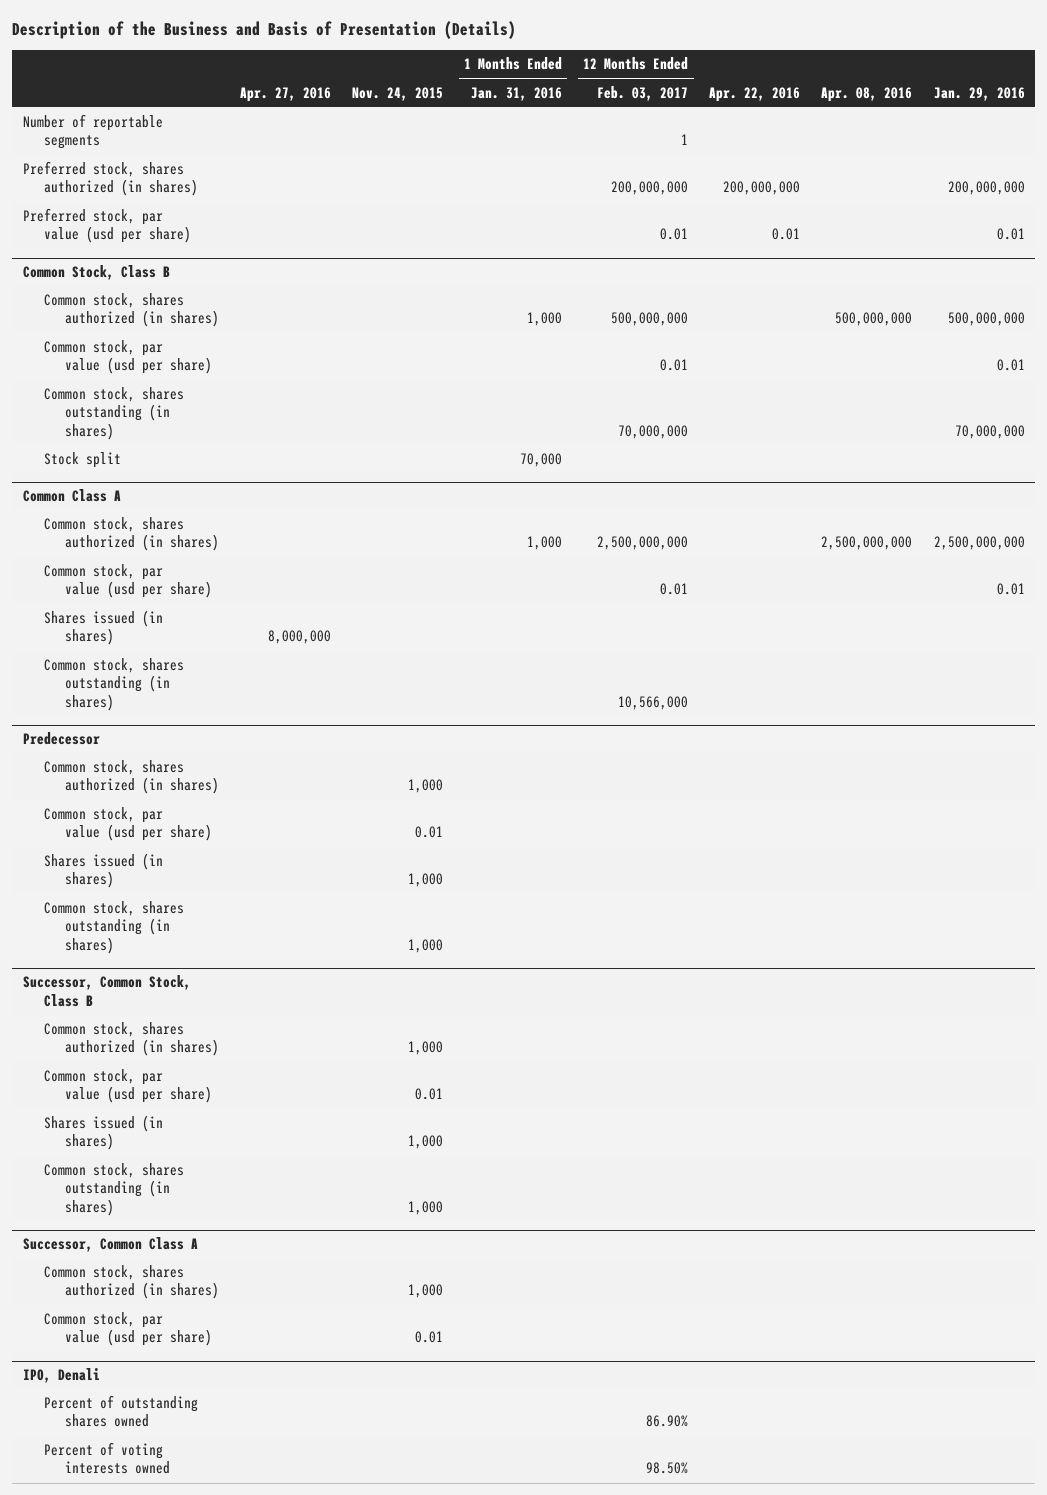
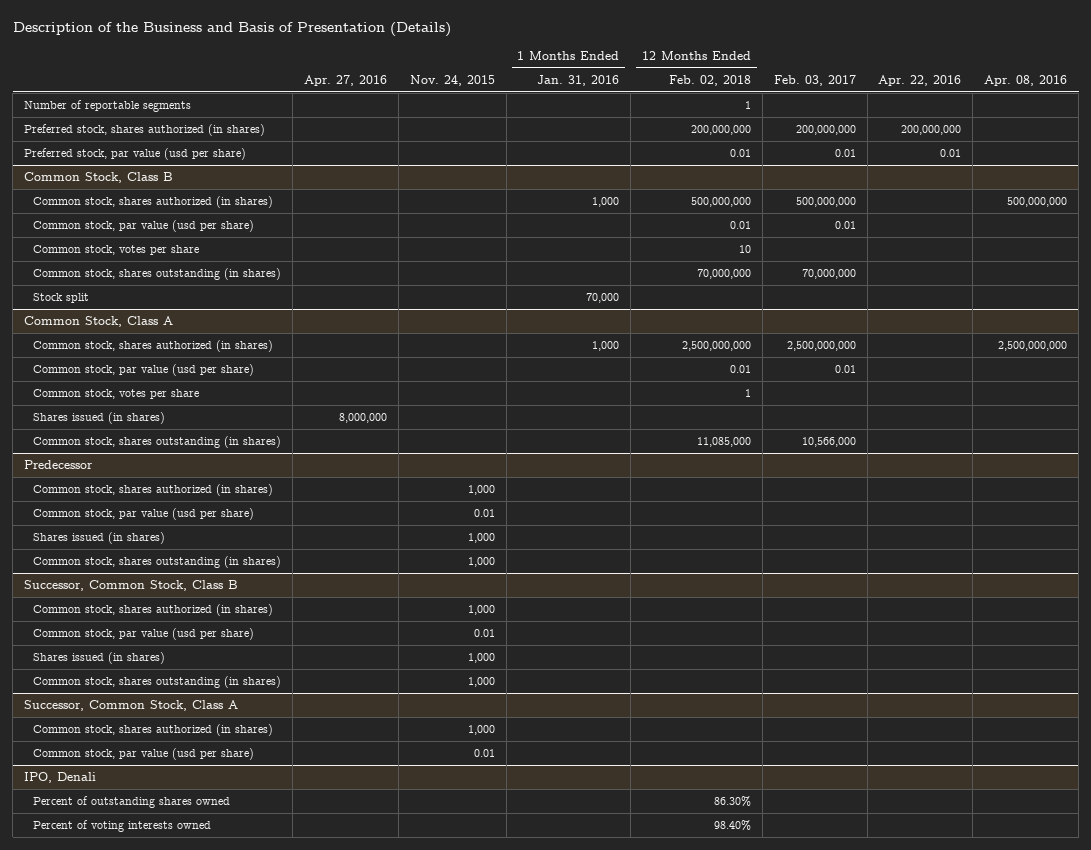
- | Apr. 27, 2016 | Nov. 24, 2015 | 1 Months Ended Jan. 31, 2016 | 12 Months Ended Feb. 03, 2017 | Apr. 22, 2016 | Apr. 08, 2016 | Jan. 29, 2016
+ | Apr. 27, 2016 | Nov. 24, 2015 | 1 Months Ended Jan. 31, 2016 | 12 Months Ended Feb. 02, 2018 | Feb. 03, 2017 | Apr. 22, 2016 | Apr. 08, 2016
@ Common Stock, Class B
+ Common stock, votes per share | | | | 10 | | |
- Common Class A
+ Common Stock, Class A
+ Common stock, votes per share | | | | 1 | | |
- Successor, Common Class A
+ Successor, Common Stock, Class A

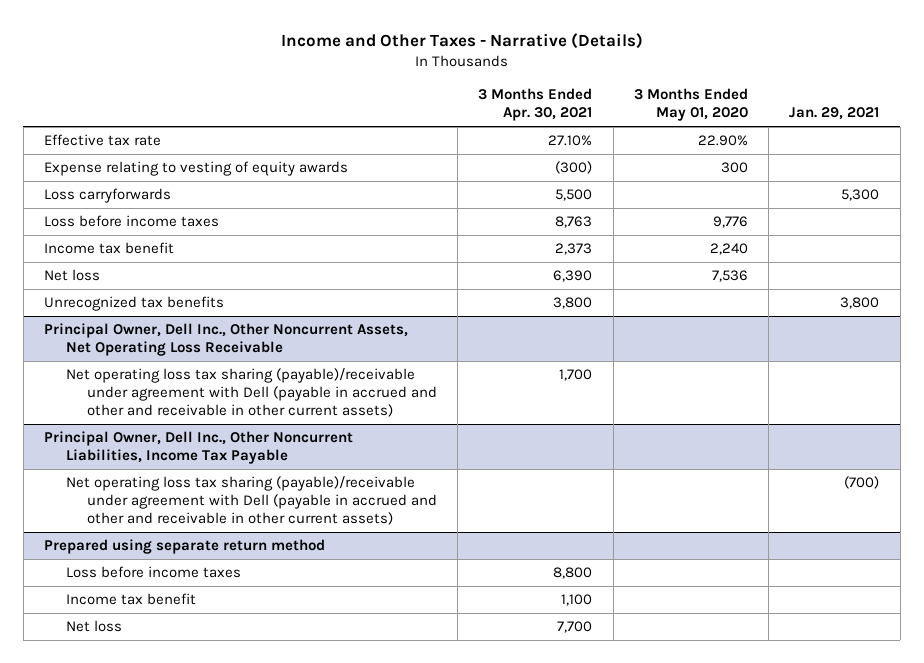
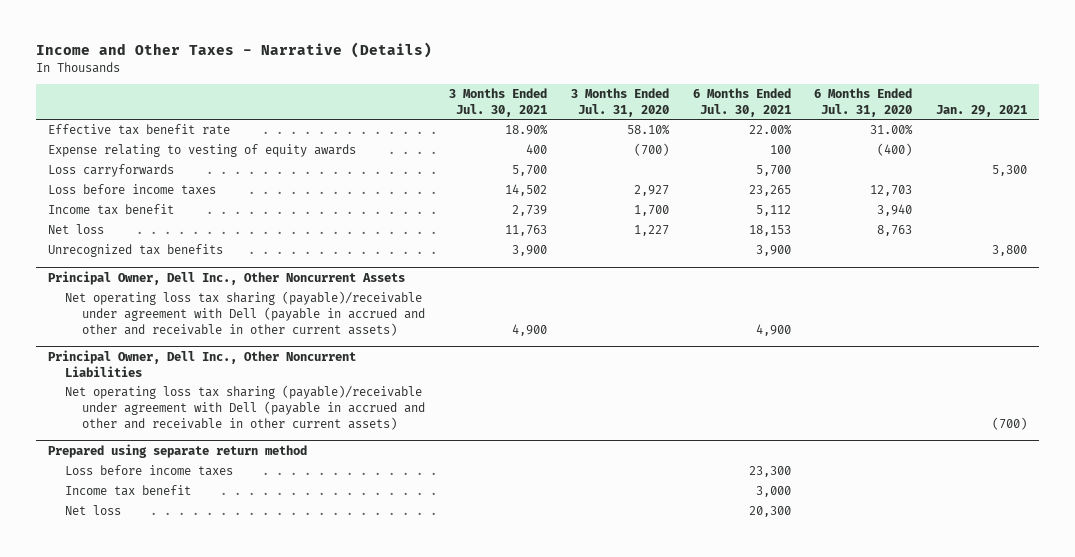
- | 3 Months Ended Apr. 30, 2021 | 3 Months Ended May 01, 2020 | Jan. 29, 2021
+ | 3 Months Ended Jul. 30, 2021 | 3 Months Ended Jul. 31, 2020 | 6 Months Ended Jul. 30, 2021 | 6 Months Ended Jul. 31, 2020 | Jan. 29, 2021
- Effective tax rate | 27.10% | 22.90% |
+ Effective tax benefit rate | 18.90% | 58.10% | 22.00% | 31.00% |
- Principal Owner, Dell Inc., Other Noncurrent Assets, Net Operating Loss Receivable
+ Principal Owner, Dell Inc., Other Noncurrent Assets
- Principal Owner, Dell Inc., Other Noncurrent Liabilities, Income Tax Payable
+ Principal Owner, Dell Inc., Other Noncurrent Liabilities

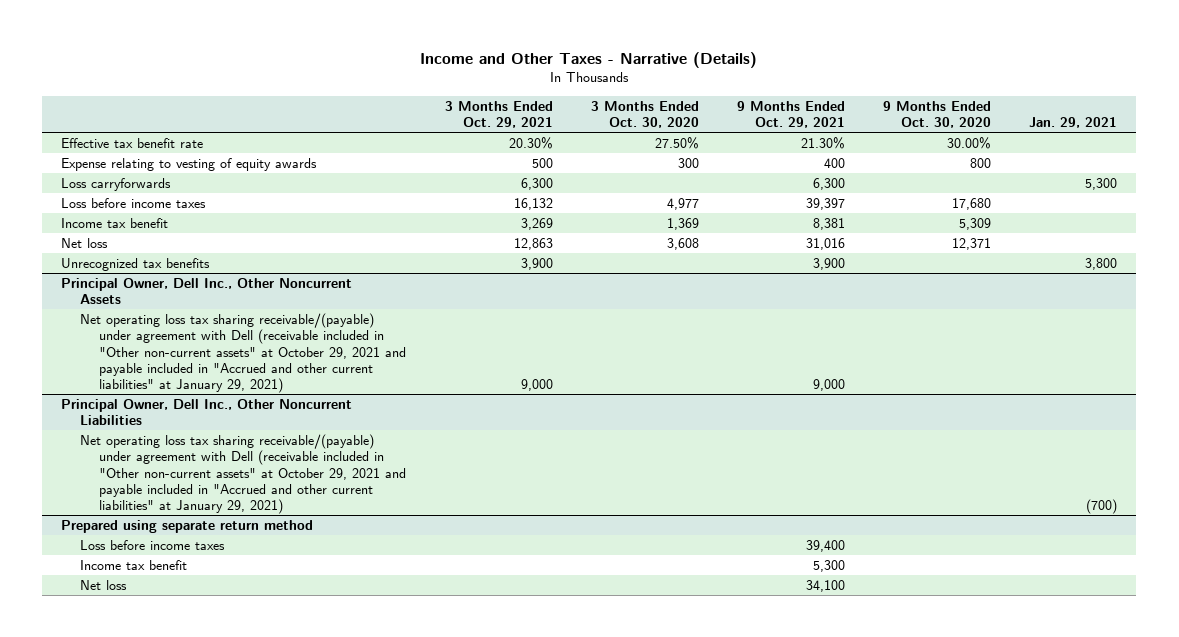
- | 3 Months Ended Jul. 30, 2021 | 3 Months Ended Jul. 31, 2020 | 6 Months Ended Jul. 30, 2021 | 6 Months Ended Jul. 31, 2020 | Jan. 29, 2021
+ | 3 Months Ended Oct. 29, 2021 | 3 Months Ended Oct. 30, 2020 | 9 Months Ended Oct. 29, 2021 | 9 Months Ended Oct. 30, 2020 | Jan. 29, 2021
@ Principal Owner, Dell Inc., Other Noncurrent Assets
- Net operating loss tax sharing (payable)/receivable under agreement with Dell (payable in accrued and other and receivable in other current assets) | 4,900 | | 4,900 | |
+ Net operating loss tax sharing receivable/(payable) under agreement with Dell (receivable included in "Other non-current assets" at October 29, 2021 and payable included in "Accrued and other current liabilities" at January 29, 2021) | 9,000 | | 9,000 | |
@ Principal Owner, Dell Inc., Other Noncurrent Liabilities
- Net operating loss tax sharing (payable)/receivable under agreement with Dell (payable in accrued and other and receivable in other current assets) | | | | | (700)
+ Net operating loss tax sharing receivable/(payable) under agreement with Dell (receivable included in "Other non-current assets" at October 29, 2021 and payable included in "Accrued and other current liabilities" at January 29, 2021) | | | | | (700)

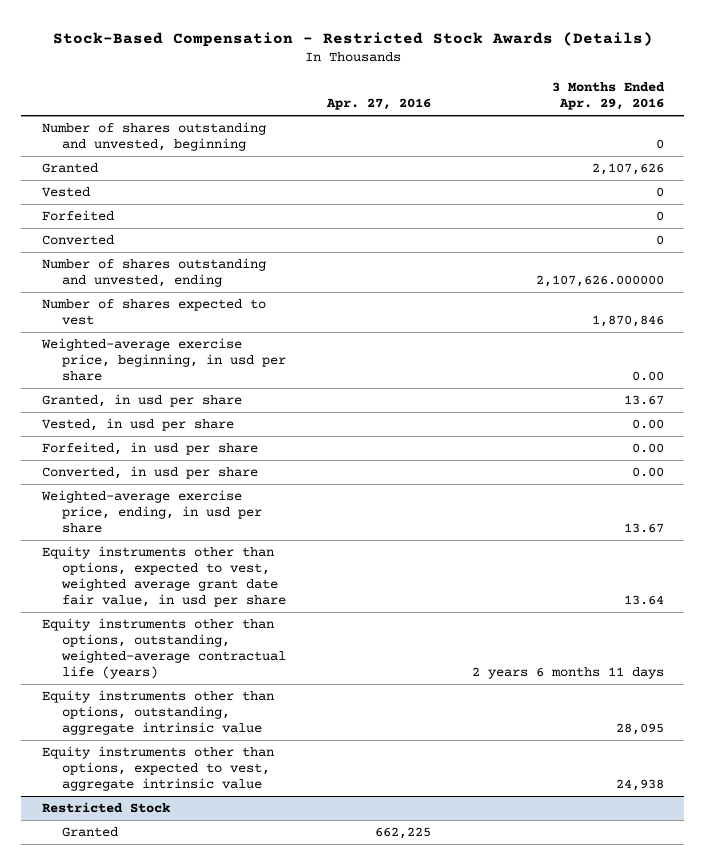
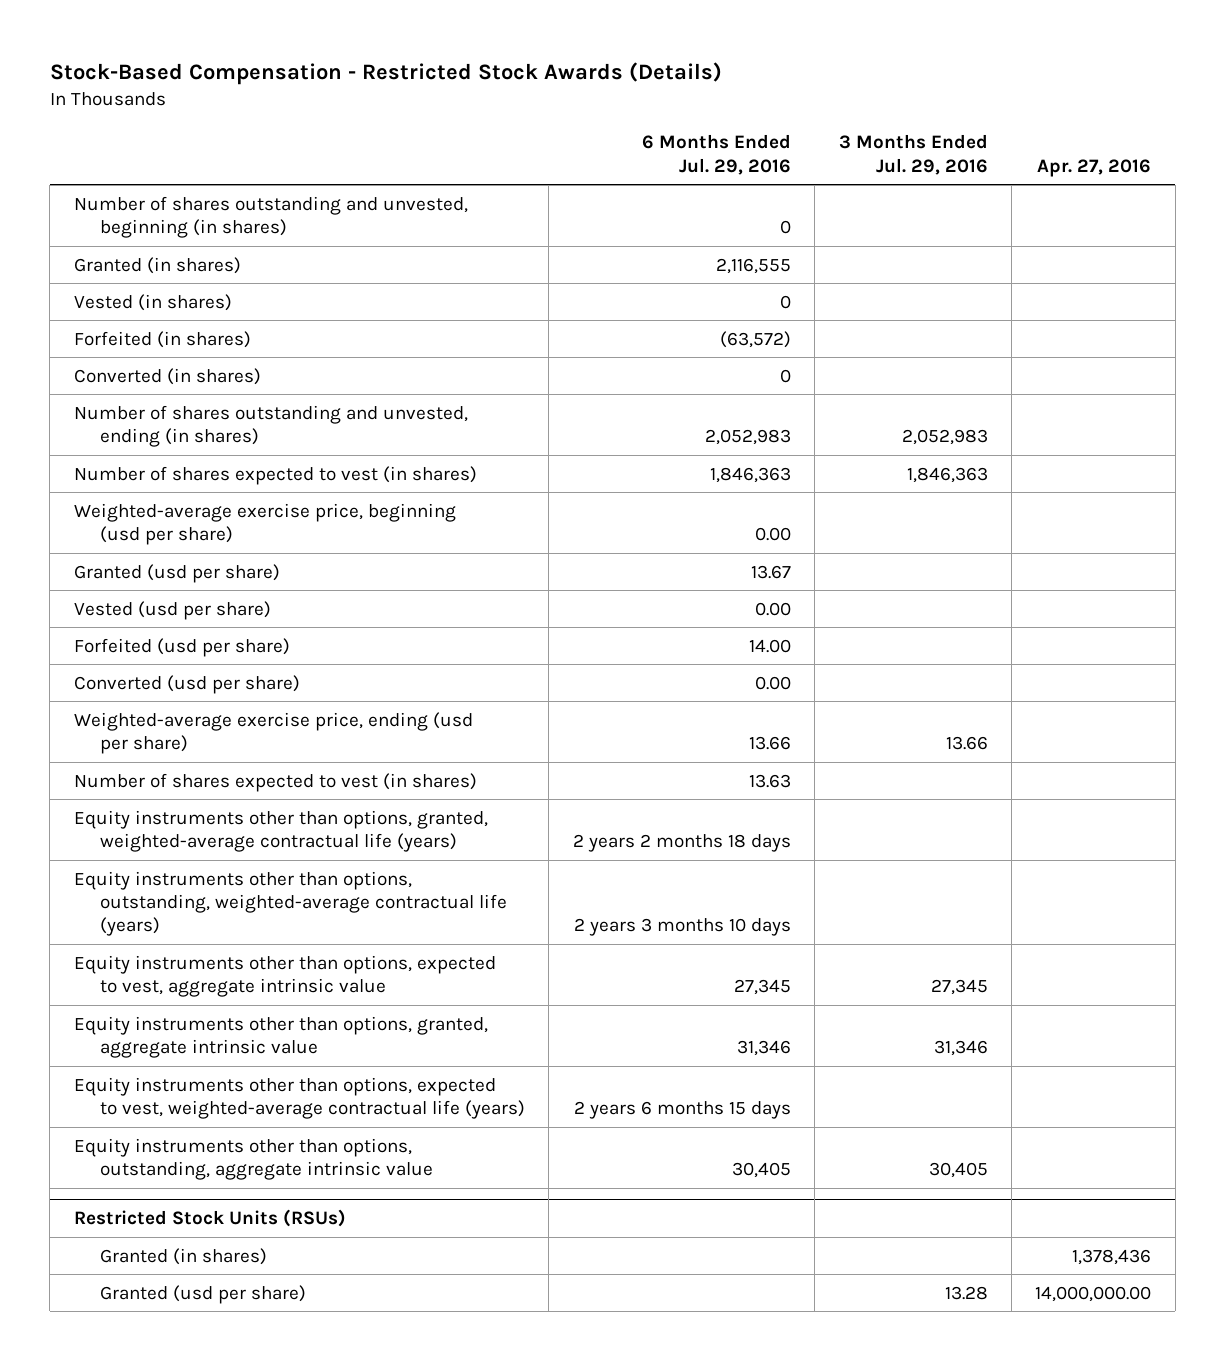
- | Apr. 27, 2016 | 3 Months Ended Apr. 29, 2016
+ | 6 Months Ended Jul. 29, 2016 | 3 Months Ended Jul. 29, 2016 | Apr. 27, 2016
- Number of shares outstanding and unvested, beginning | | 0
- Granted | | 2,107,626
- Vested | | 0
- Forfeited | | 0
- Converted | | 0
- Number of shares outstanding and unvested, ending | | 2,107,626.000000
- Number of shares expected to vest | | 1,870,846
- Weighted-average exercise price, beginning, in usd per share | | 0.00
- Granted, in usd per share | | 13.67
- Vested, in usd per share | | 0.00
- Forfeited, in usd per share | | 0.00
- Converted, in usd per share | | 0.00
- Weighted-average exercise price, ending, in usd per share | | 13.67
- Equity instruments other than options, expected to vest, weighted average grant date fair value, in usd per share | | 13.64
+ Number of shares outstanding and unvested, beginning (in shares) | 0 | |
+ Granted (in shares) | 2,116,555 | |
+ Vested (in shares) | 0 | |
+ Forfeited (in shares) | (63,572) | |
+ Converted (in shares) | 0 | |
+ Number of shares outstanding and unvested, ending (in shares) | 2,052,983 | 2,052,983 |
+ Number of shares expected to vest (in shares) | 1,846,363 | 1,846,363 |
+ Weighted-average exercise price, beginning (usd per share) | 0.00 | |
+ Granted (usd per share) | 13.67 | |
+ Vested (usd per share) | 0.00 | |
+ Forfeited (usd per share) | 14.00 | |
+ Converted (usd per share) | 0.00 | |
+ Weighted-average exercise price, ending (usd per share) | 13.66 | 13.66 |
+ Number of shares expected to vest (in shares) | 13.63 | |
+ Equity instruments other than options, granted, weighted-average contractual life (years) | 2 years 2 months 18 days | |
- Restricted Stock
- Granted | 662,225 |
+ Equity instruments other than options, granted, aggregate intrinsic value | 31,346 | 31,346 |
+ Equity instruments other than options, expected to vest, weighted-average contractual life (years) | 2 years 6 months 15 days | |
moved down: Equity instruments other than options, outstanding, aggregate intrinsic value | 30,405 | 30,405 |
+ Restricted Stock Units (RSUs)
+ Granted (in shares) | | | 1,378,436
+ Granted (usd per share) | | 13.28 | 14,000,000.00

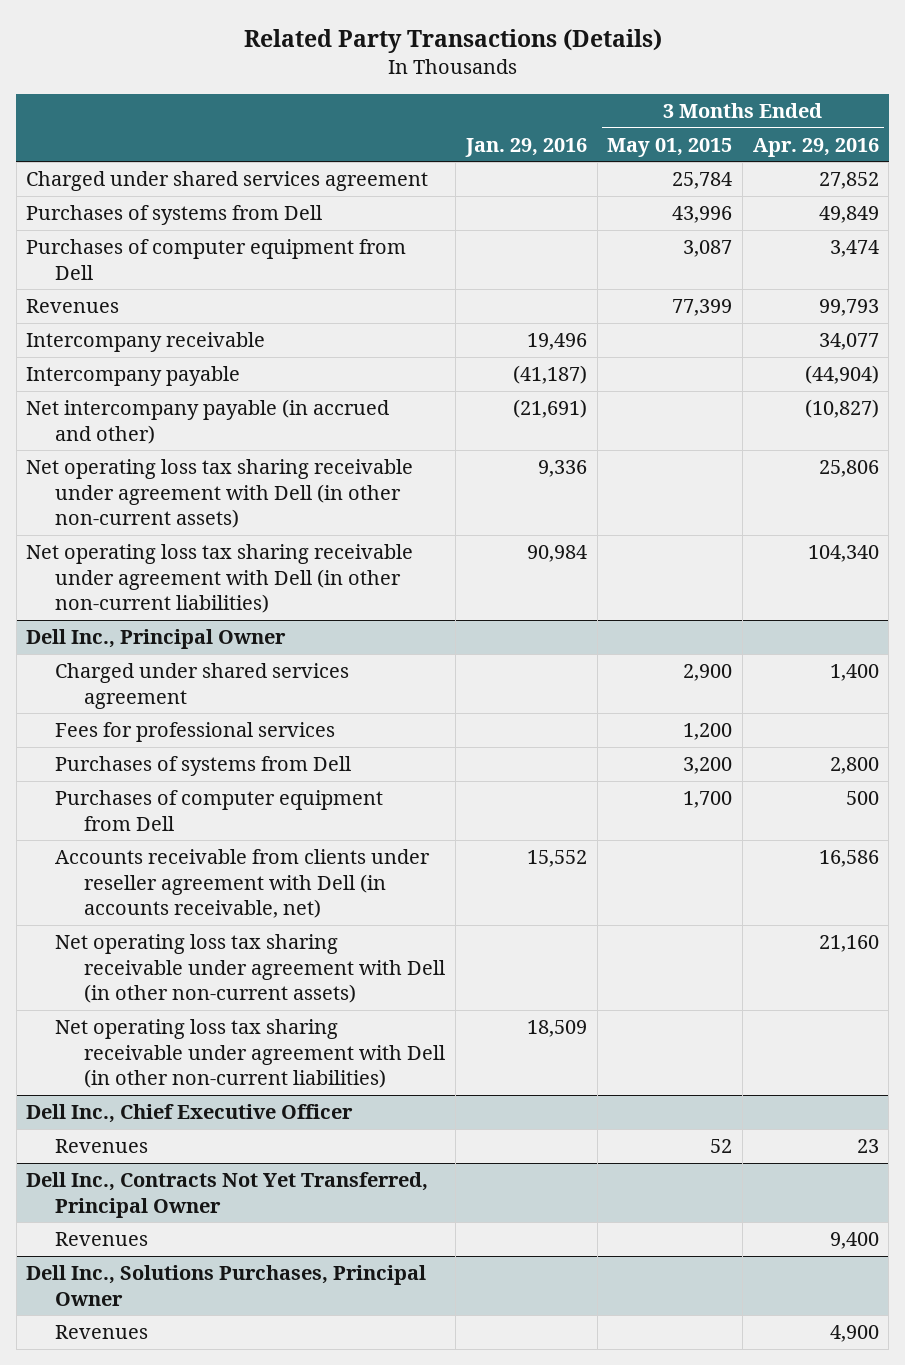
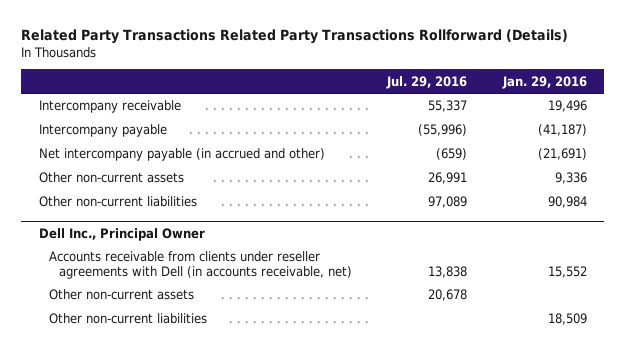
- Related Party Transactions (Details)
+ Related Party Transactions Related Party Transactions Rollforward (Details)
- | Jan. 29, 2016 | 3 Months Ended May 01, 2015 | 3 Months Ended Apr. 29, 2016
+ | Jul. 29, 2016 | Jan. 29, 2016
- Charged under shared services agreement | | 25,784 | 27,852
- Purchases of systems from Dell | | 43,996 | 49,849
- Purchases of computer equipment from Dell | | 3,087 | 3,474
- Revenues | | 77,399 | 99,793
- Net operating loss tax sharing receivable under agreement with Dell (in other non-current assets) | 9,336 | | 25,806
- Net operating loss tax sharing receivable under agreement with Dell (in other non-current liabilities) | 90,984 | | 104,340
+ Other non-current assets | 26,991 | 9,336
+ Other non-current liabilities | 97,089 | 90,984
@ Dell Inc., Principal Owner
- Charged under shared services agreement | | 2,900 | 1,400
- Fees for professional services | | 1,200 |
- Purchases of systems from Dell | | 3,200 | 2,800
- Purchases of computer equipment from Dell | | 1,700 | 500
- Accounts receivable from clients under reseller agreement with Dell (in accounts receivable, net) | 15,552 | | 16,586
- Net operating loss tax sharing receivable under agreement with Dell (in other non-current assets) | | | 21,160
- Net operating loss tax sharing receivable under agreement with Dell (in other non-current liabilities) | 18,509 | |
- Dell Inc., Chief Executive Officer
- Revenues | | 52 | 23
- Dell Inc., Contracts Not Yet Transferred, Principal Owner
- Revenues | | | 9,400
- Dell Inc., Solutions Purchases, Principal Owner
- Revenues | | | 4,900
@ Dell Inc., Principal Owner
+ Accounts receivable from clients under reseller agreements with Dell (in accounts receivable, net) | 13,838 | 15,552
+ Other non-current assets | 20,678 |
+ Other non-current liabilities | | 18,509

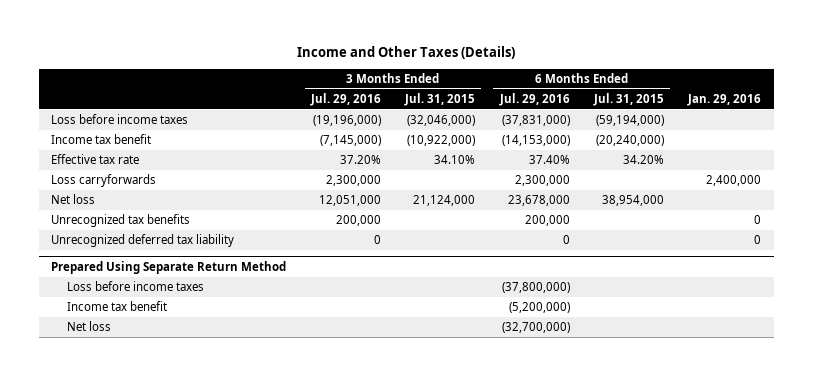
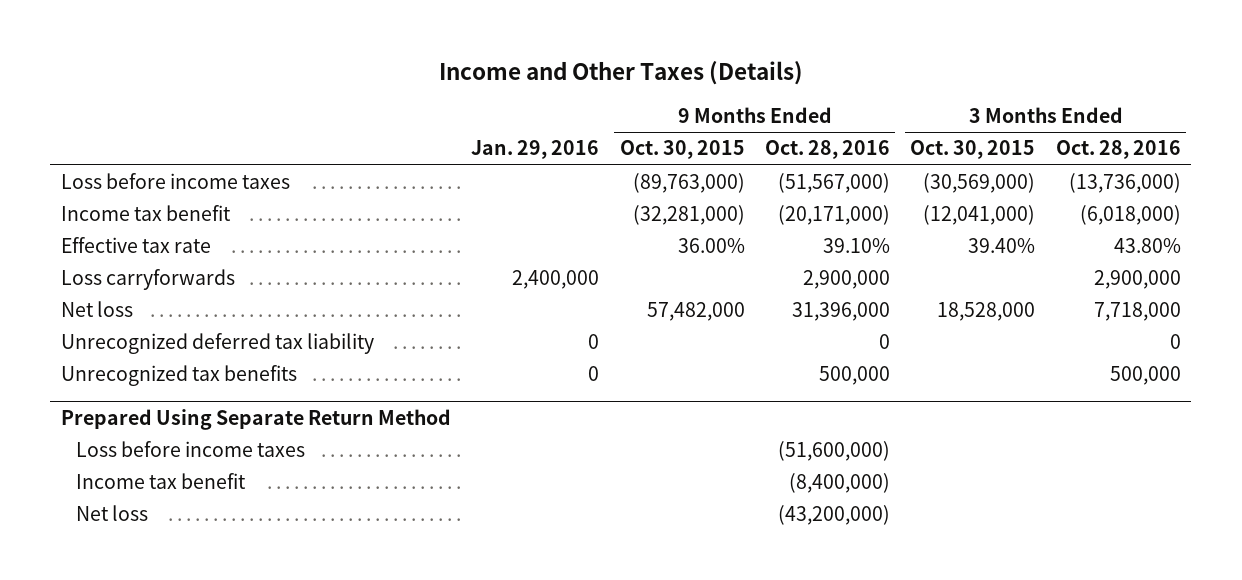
- | 3 Months Ended Jul. 29, 2016 | 3 Months Ended Jul. 31, 2015 | 6 Months Ended Jul. 29, 2016 | 6 Months Ended Jul. 31, 2015 | Jan. 29, 2016
+ | Jan. 29, 2016 | 9 Months Ended Oct. 30, 2015 | 9 Months Ended Oct. 28, 2016 | 3 Months Ended Oct. 30, 2015 | 3 Months Ended Oct. 28, 2016
moved down: Unrecognized tax benefits | 0 | | 500,000 | | 500,000

